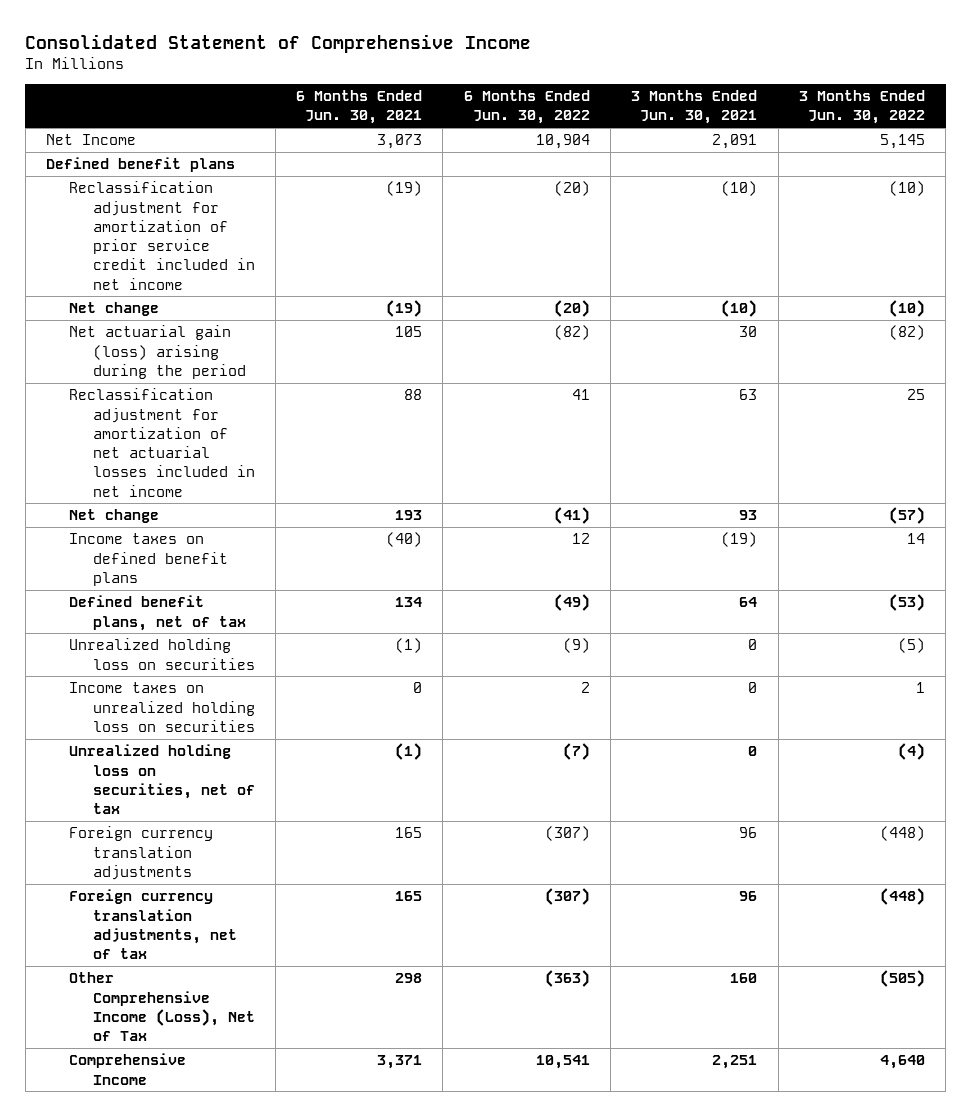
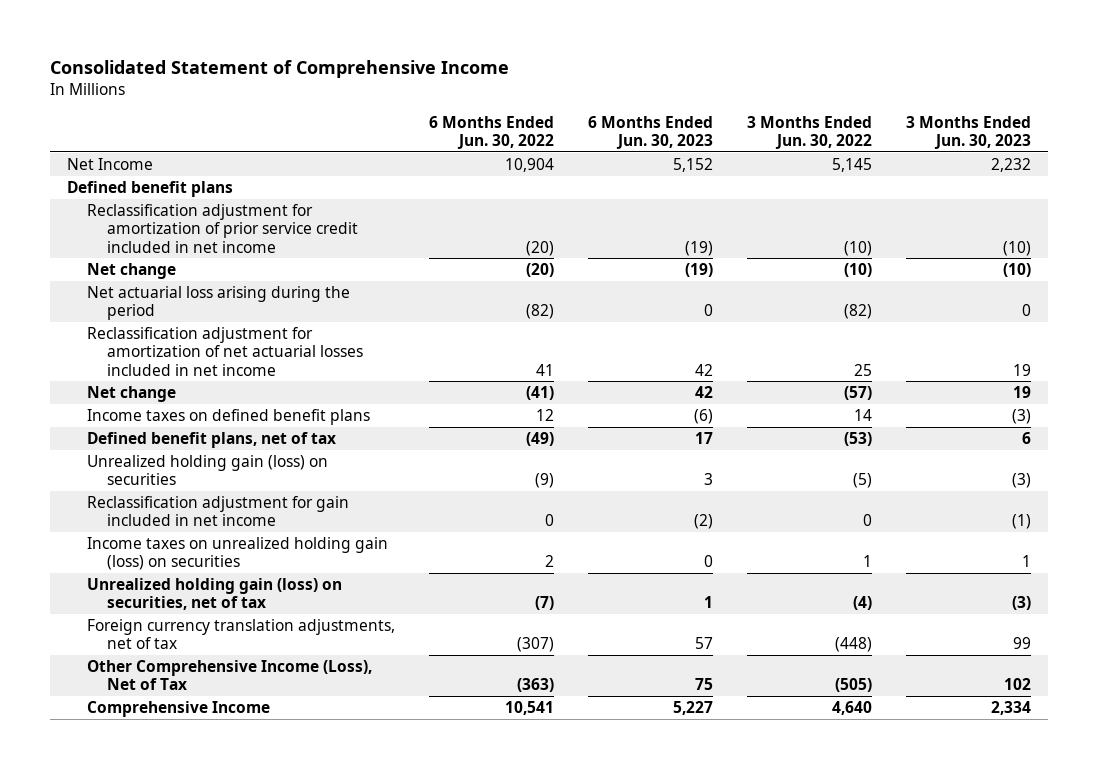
- | 6 Months Ended Jun. 30, 2021 | 6 Months Ended Jun. 30, 2022 | 3 Months Ended Jun. 30, 2021 | 3 Months Ended Jun. 30, 2022
+ | 6 Months Ended Jun. 30, 2022 | 6 Months Ended Jun. 30, 2023 | 3 Months Ended Jun. 30, 2022 | 3 Months Ended Jun. 30, 2023
- Net actuarial gain (loss) arising during the period | 105 | (82) | 30 | (82)
+ Net actuarial loss arising during the period | (82) | 0 | (82) | 0
- Unrealized holding loss on securities | (1) | (9) | 0 | (5)
- Income taxes on unrealized holding loss on securities | 0 | 2 | 0 | 1
- Unrealized holding loss on securities, net of tax | (1) | (7) | 0 | (4)
- Foreign currency translation adjustments | 165 | (307) | 96 | (448)
+ Unrealized holding gain (loss) on securities | (9) | 3 | (5) | (3)
+ Reclassification adjustment for gain included in net income | 0 | (2) | 0 | (1)
+ Income taxes on unrealized holding gain (loss) on securities | 2 | 0 | 1 | 1
+ Unrealized holding gain (loss) on securities, net of tax | (7) | 1 | (4) | (3)

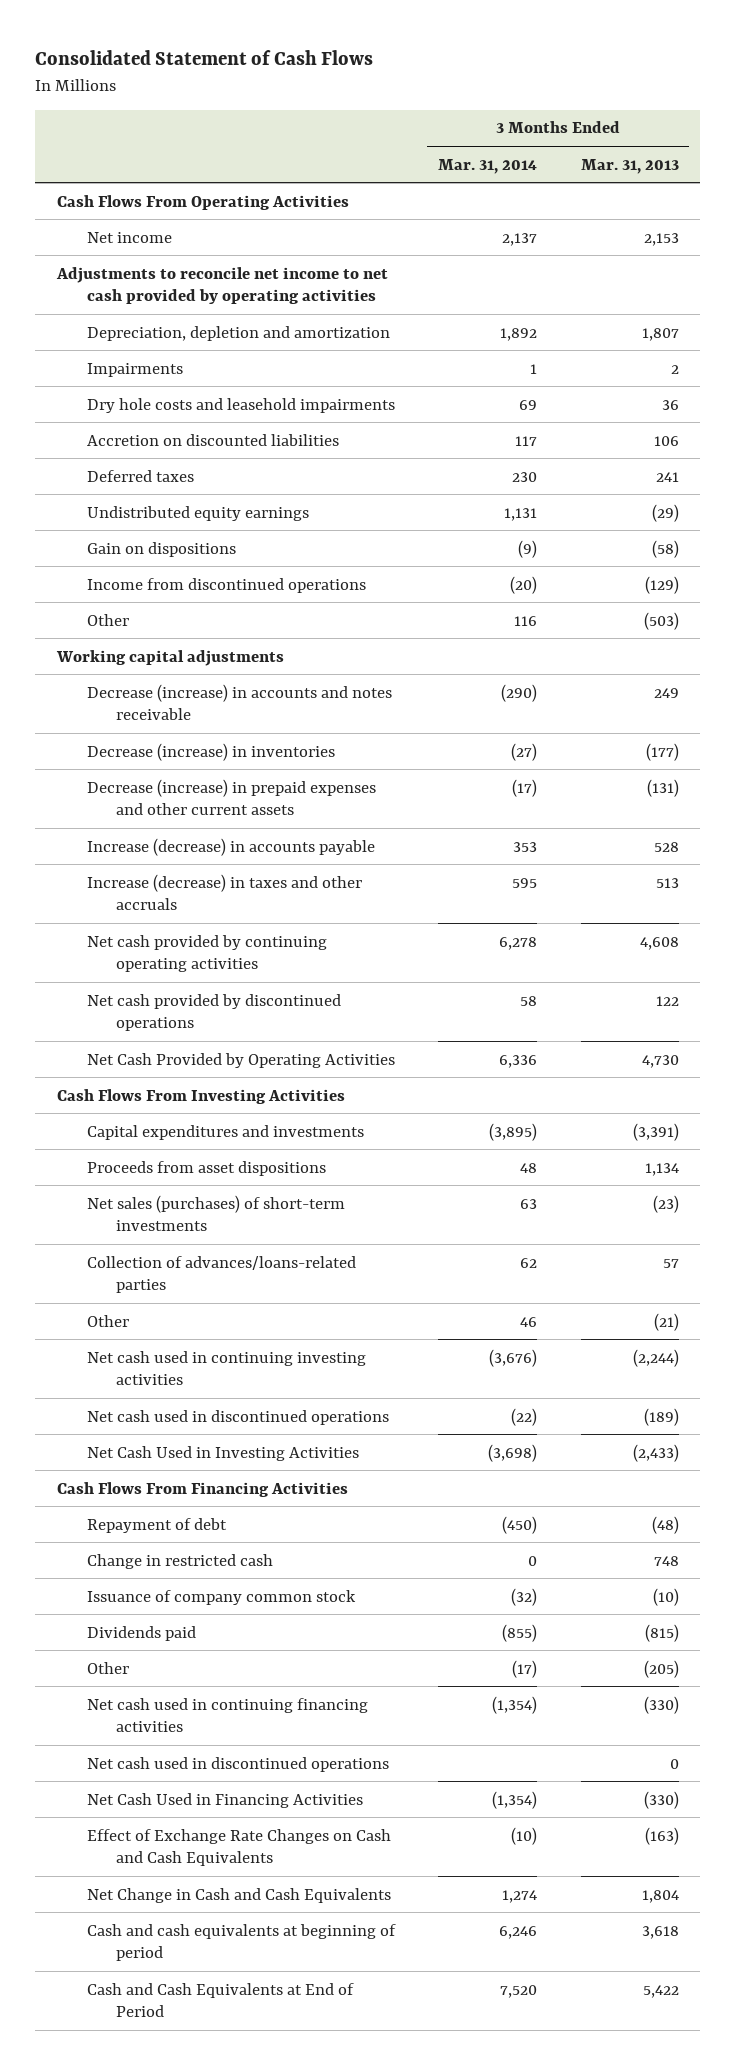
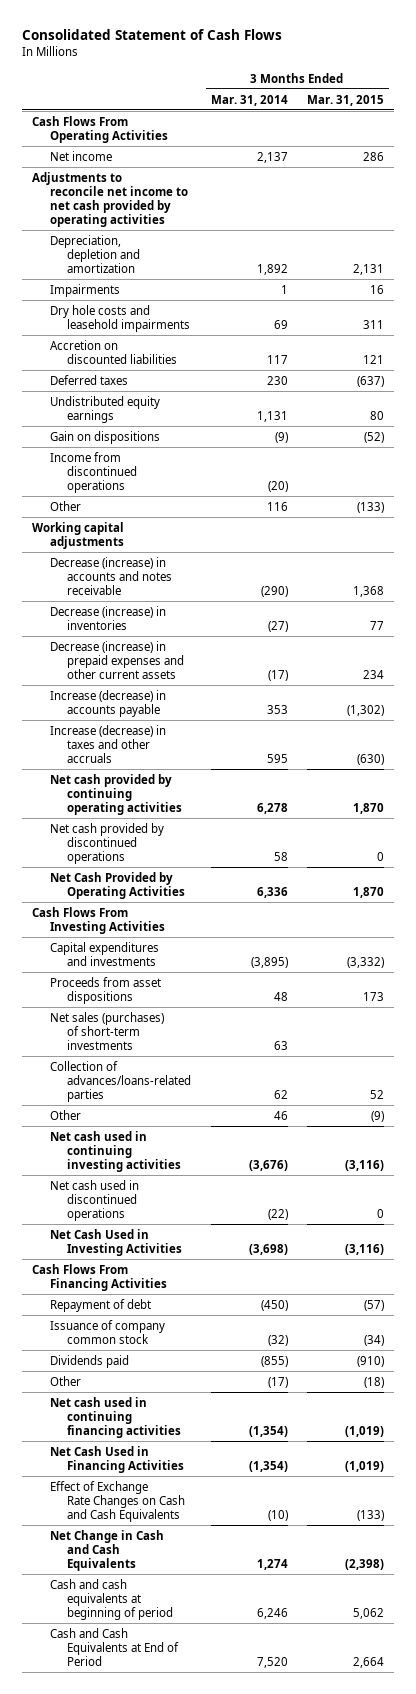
- | 3 Months Ended Mar. 31, 2014 | 3 Months Ended Mar. 31, 2013
+ | 3 Months Ended Mar. 31, 2014 | 3 Months Ended Mar. 31, 2015
- Change in restricted cash | 0 | 748
- Net cash used in discontinued operations | | 0

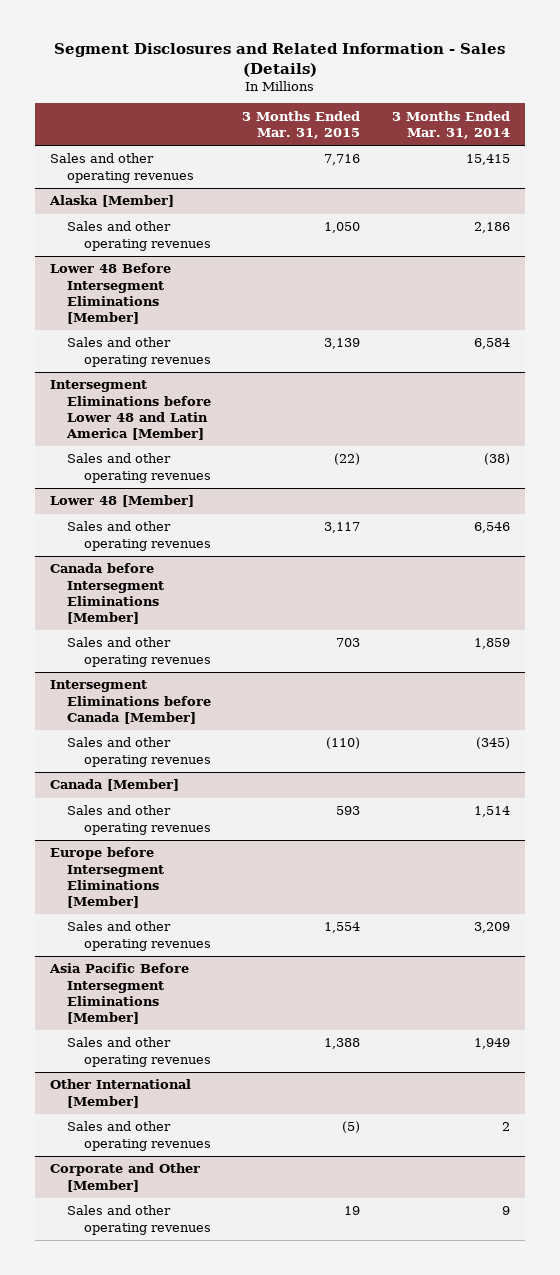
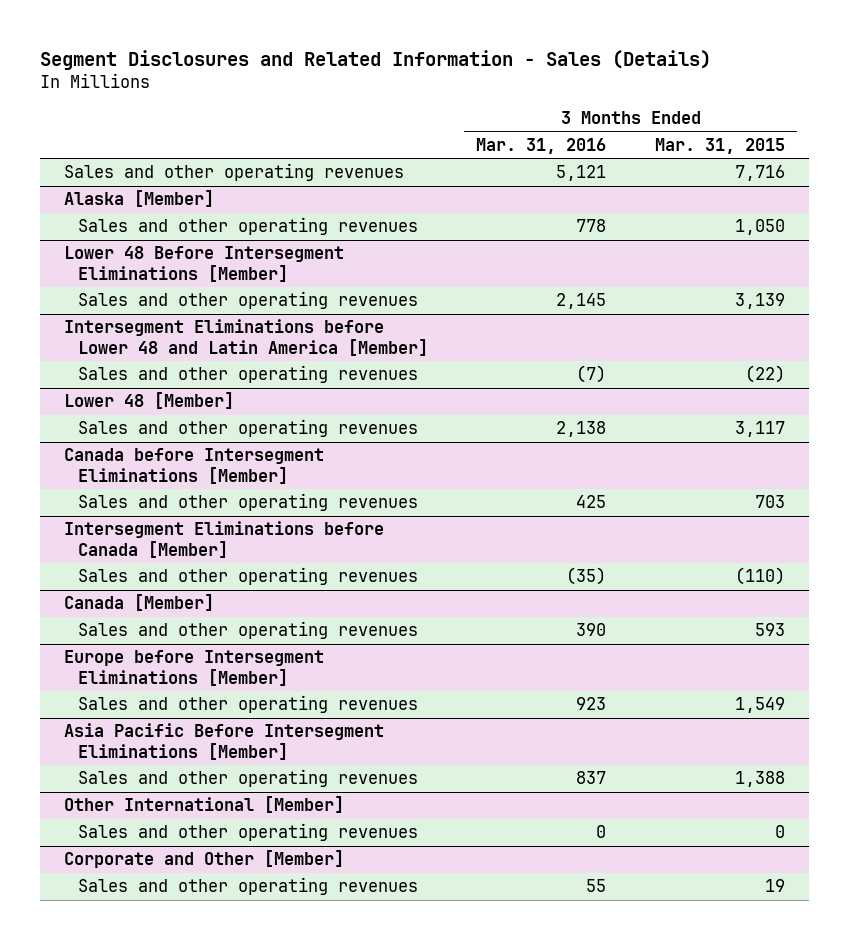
- | 3 Months Ended Mar. 31, 2015 | 3 Months Ended Mar. 31, 2014
+ | 3 Months Ended Mar. 31, 2016 | 3 Months Ended Mar. 31, 2015
@ Europe before Intersegment Eliminations [Member]
- Sales and other operating revenues | 1,554 | 3,209
+ Sales and other operating revenues | 923 | 1,549
@ Other International [Member]
- Sales and other operating revenues | (5) | 2
+ Sales and other operating revenues | 0 | 0

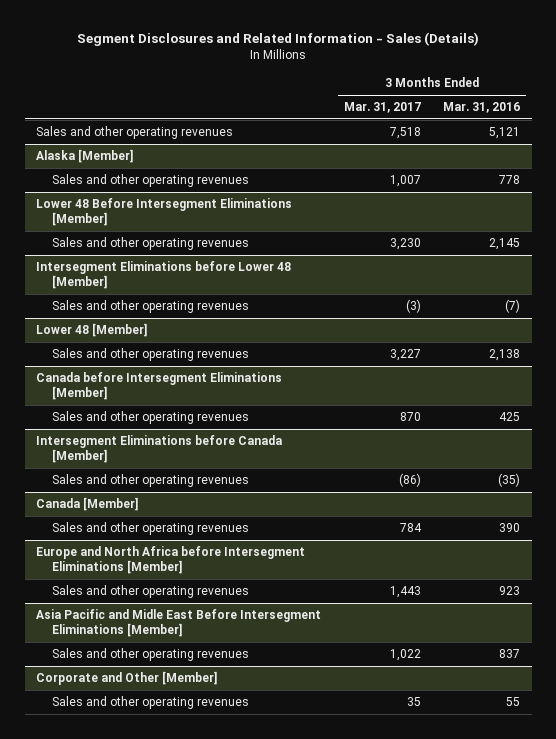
- | 3 Months Ended Mar. 31, 2016 | 3 Months Ended Mar. 31, 2015
+ | 3 Months Ended Mar. 31, 2017 | 3 Months Ended Mar. 31, 2016
- Intersegment Eliminations before Lower 48 and Latin America [Member]
+ Intersegment Eliminations before Lower 48 [Member]
- Europe before Intersegment Eliminations [Member]
+ Europe and North Africa before Intersegment Eliminations [Member]
- Asia Pacific Before Intersegment Eliminations [Member]
+ Asia Pacific and Midle East Before Intersegment Eliminations [Member]
- Other International [Member]
- Sales and other operating revenues | 0 | 0

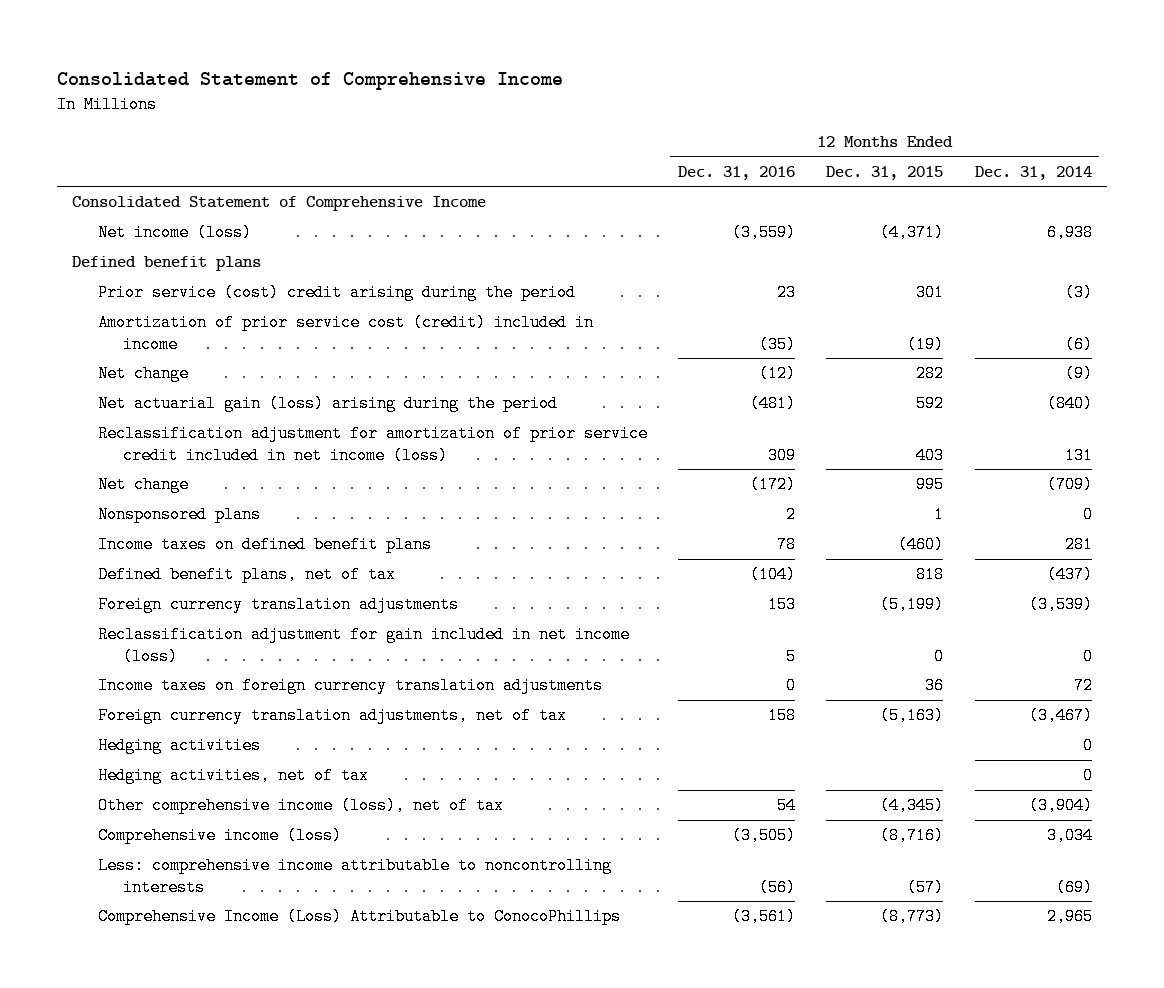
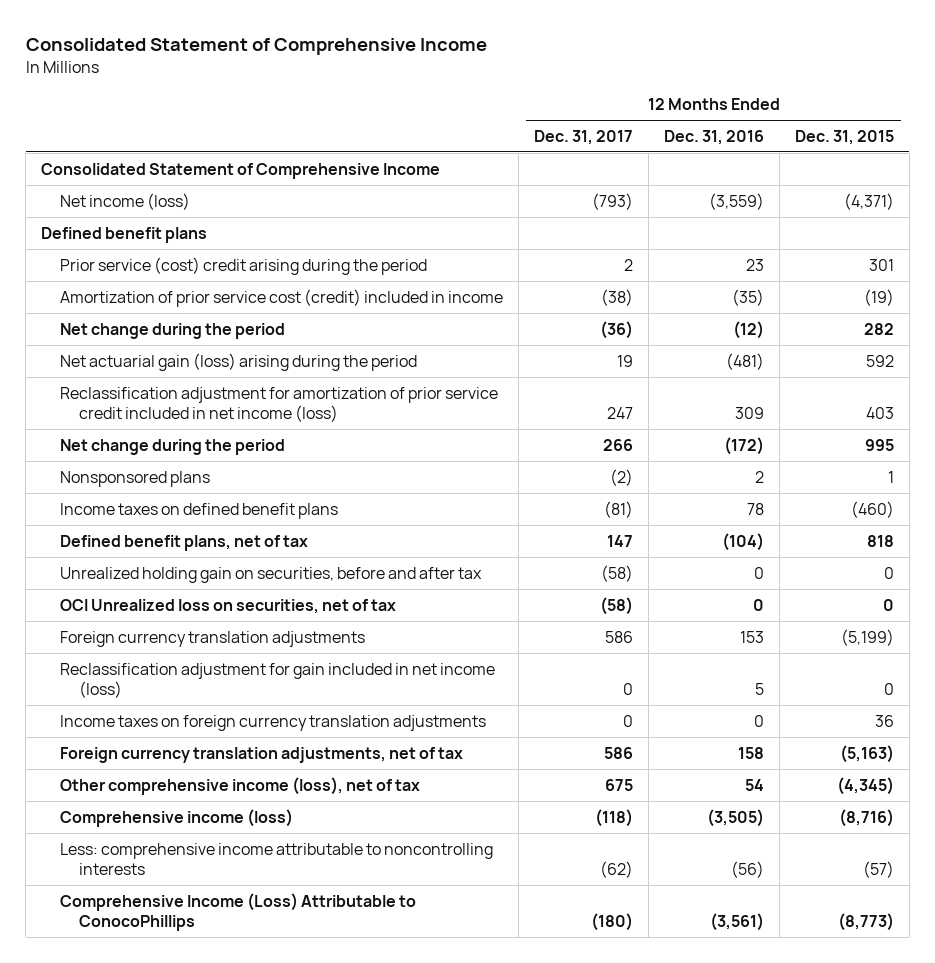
- | 12 Months Ended Dec. 31, 2016 | 12 Months Ended Dec. 31, 2015 | 12 Months Ended Dec. 31, 2014
+ | 12 Months Ended Dec. 31, 2017 | 12 Months Ended Dec. 31, 2016 | 12 Months Ended Dec. 31, 2015
- Net change | (12) | 282 | (9)
+ Net change during the period | (36) | (12) | 282
- Net change | (172) | 995 | (709)
+ Net change during the period | 266 | (172) | 995
+ Unrealized holding gain on securities, before and after tax | (58) | 0 | 0
+ OCI Unrealized loss on securities, net of tax | (58) | 0 | 0
- Hedging activities | | | 0
- Hedging activities, net of tax | | | 0

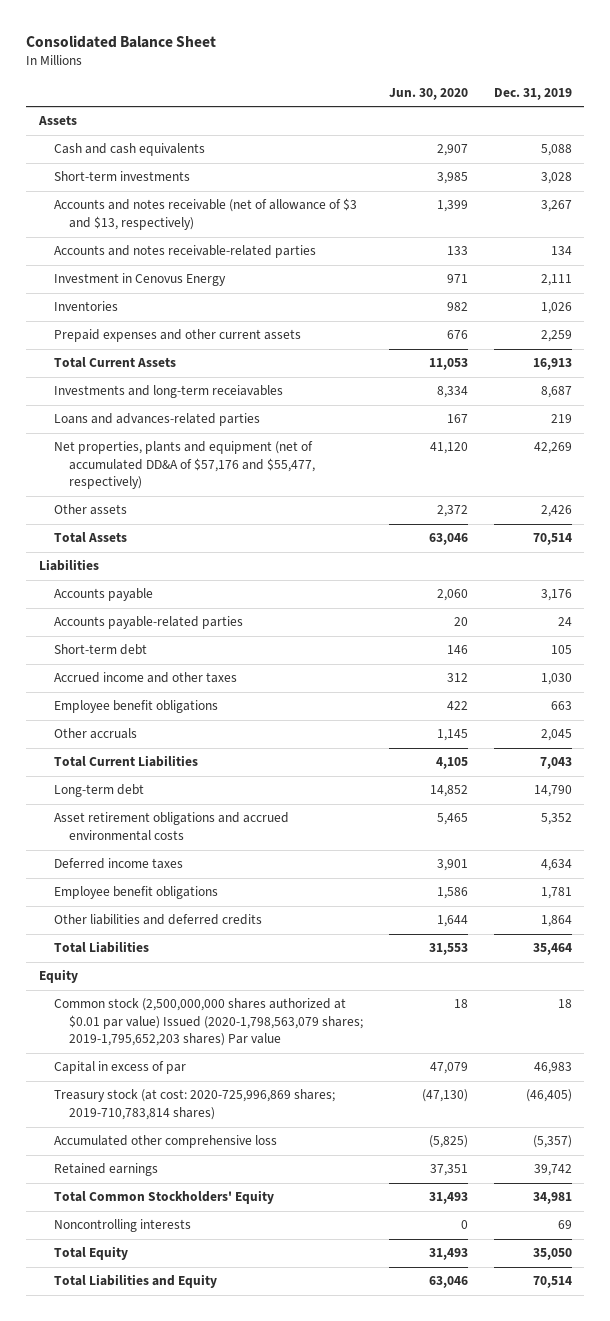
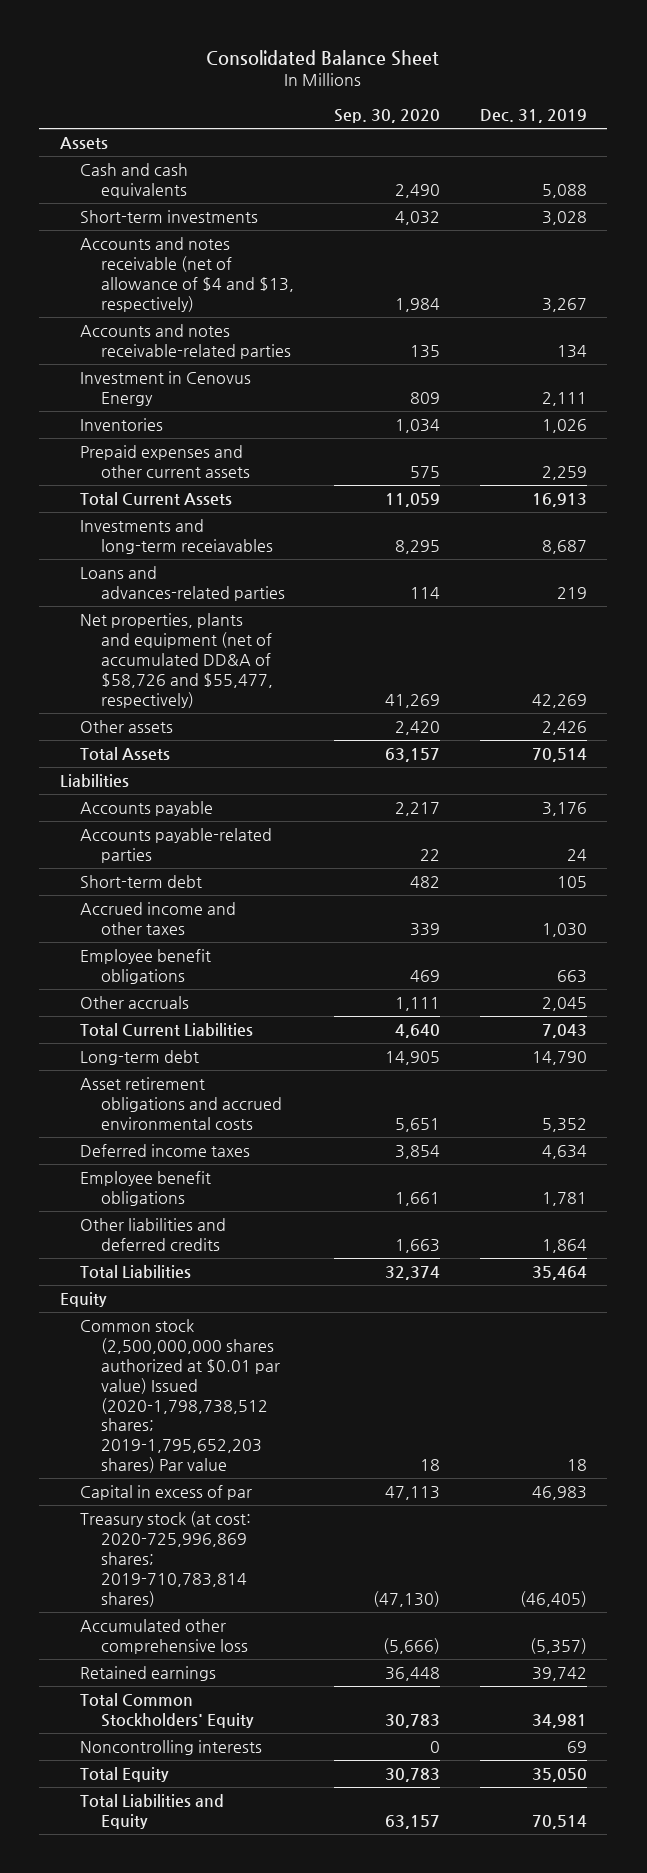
- | Jun. 30, 2020 | Dec. 31, 2019
+ | Sep. 30, 2020 | Dec. 31, 2019
- Accounts and notes receivable (net of allowance of $3 and $13, respectively) | 1,399 | 3,267
+ Accounts and notes receivable (net of allowance of $4 and $13, respectively) | 1,984 | 3,267
- Net properties, plants and equipment (net of accumulated DD&A of $57,176 and $55,477, respectively) | 41,120 | 42,269
+ Net properties, plants and equipment (net of accumulated DD&A of $58,726 and $55,477, respectively) | 41,269 | 42,269
- Common stock (2,500,000,000 shares authorized at $0.01 par value) Issued (2020-1,798,563,079 shares; 2019-1,795,652,203 shares) Par value | 18 | 18
+ Common stock (2,500,000,000 shares authorized at $0.01 par value) Issued (2020-1,798,738,512 shares; 2019-1,795,652,203 shares) Par value | 18 | 18

